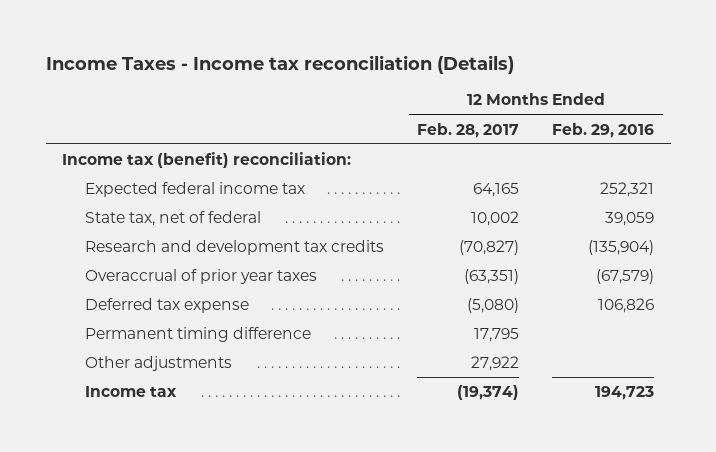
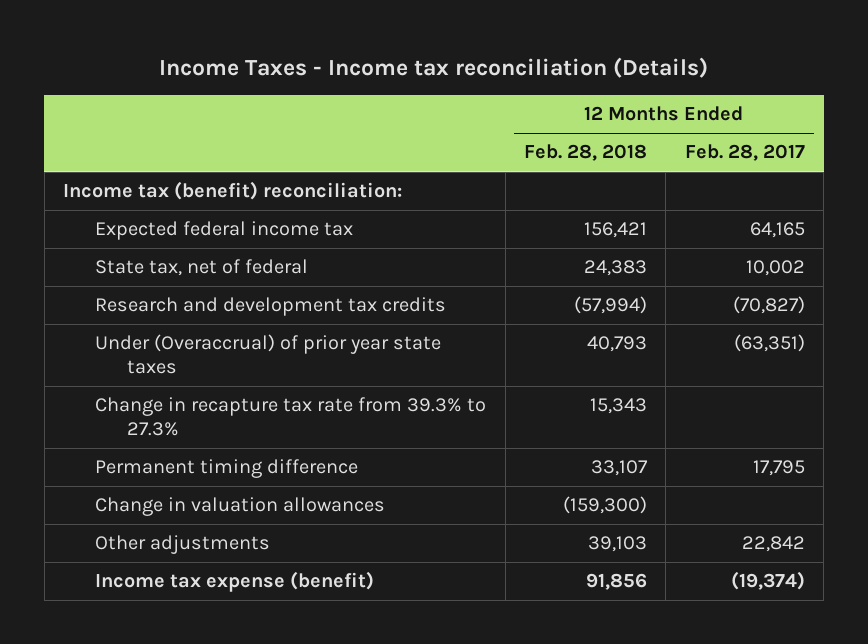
- | 12 Months Ended Feb. 28, 2017 | 12 Months Ended Feb. 29, 2016
+ | 12 Months Ended Feb. 28, 2018 | 12 Months Ended Feb. 28, 2017
- Overaccrual of prior year taxes | (63,351) | (67,579)
- Deferred tax expense | (5,080) | 106,826
+ Under (Overaccrual) of prior year state taxes | 40,793 | (63,351)
+ Change in recapture tax rate from 39.3% to 27.3% | 15,343 |
- Other adjustments | 27,922 |
- Income tax | (19,374) | 194,723
+ Change in valuation allowances | (159,300) |
+ Other adjustments | 39,103 | 22,842
+ Income tax expense (benefit) | 91,856 | (19,374)

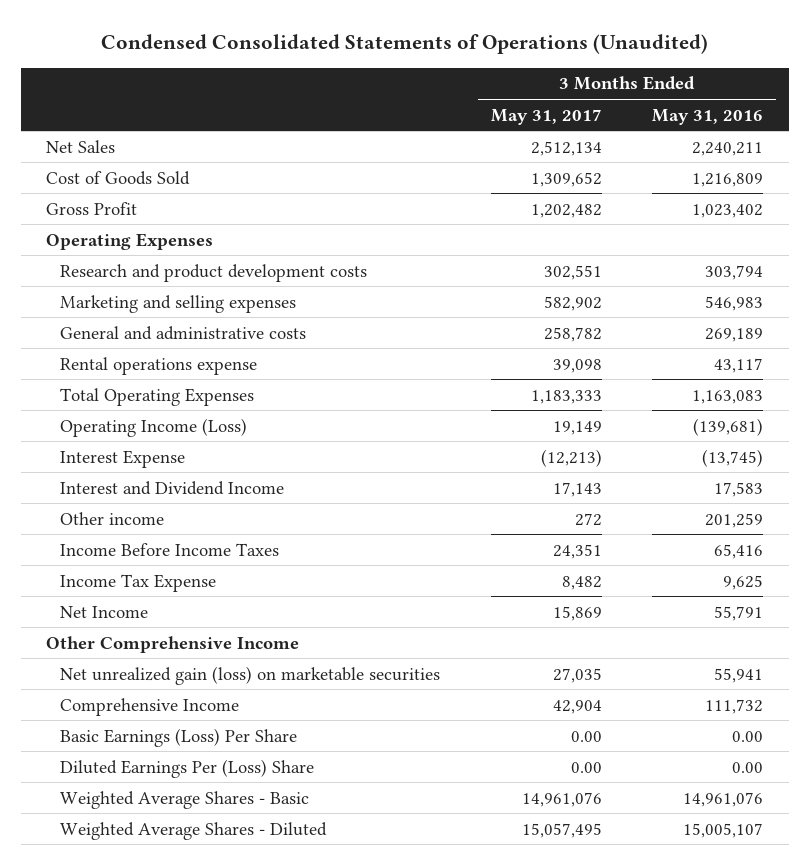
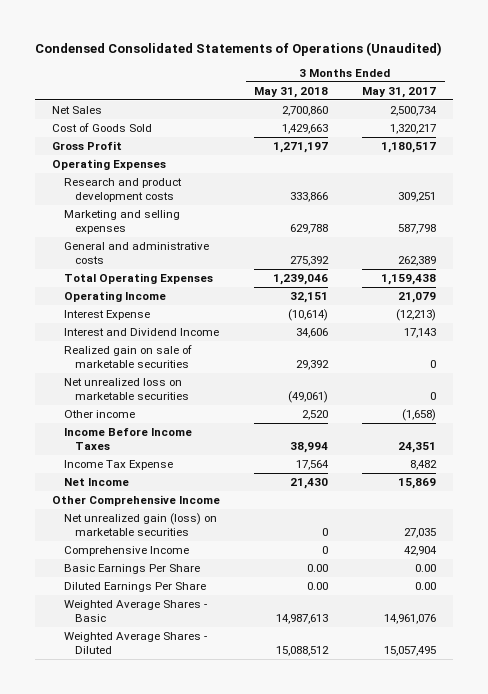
- | 3 Months Ended May 31, 2017 | 3 Months Ended May 31, 2016
+ | 3 Months Ended May 31, 2018 | 3 Months Ended May 31, 2017
- Net Sales | 2,512,134 | 2,240,211
- Cost of Goods Sold | 1,309,652 | 1,216,809
- Gross Profit | 1,202,482 | 1,023,402
+ Net Sales | 2,700,860 | 2,500,734
+ Cost of Goods Sold | 1,429,663 | 1,320,217
+ Gross Profit | 1,271,197 | 1,180,517
- Research and product development costs | 302,551 | 303,794
- Marketing and selling expenses | 582,902 | 546,983
- General and administrative costs | 258,782 | 269,189
- Rental operations expense | 39,098 | 43,117
- Total Operating Expenses | 1,183,333 | 1,163,083
- Operating Income (Loss) | 19,149 | (139,681)
+ Research and product development costs | 333,866 | 309,251
+ Marketing and selling expenses | 629,788 | 587,798
+ General and administrative costs | 275,392 | 262,389
+ Total Operating Expenses | 1,239,046 | 1,159,438
+ Operating Income | 32,151 | 21,079
- Other income | 272 | 201,259
+ Realized gain on sale of marketable securities | 29,392 | 0
+ Net unrealized loss on marketable securities | (49,061) | 0
+ Other income | 2,520 | (1,658)
- Basic Earnings (Loss) Per Share | 0.00 | 0.00
- Diluted Earnings Per (Loss) Share | 0.00 | 0.00
+ Basic Earnings Per Share | 0.00 | 0.00
+ Diluted Earnings Per Share | 0.00 | 0.00

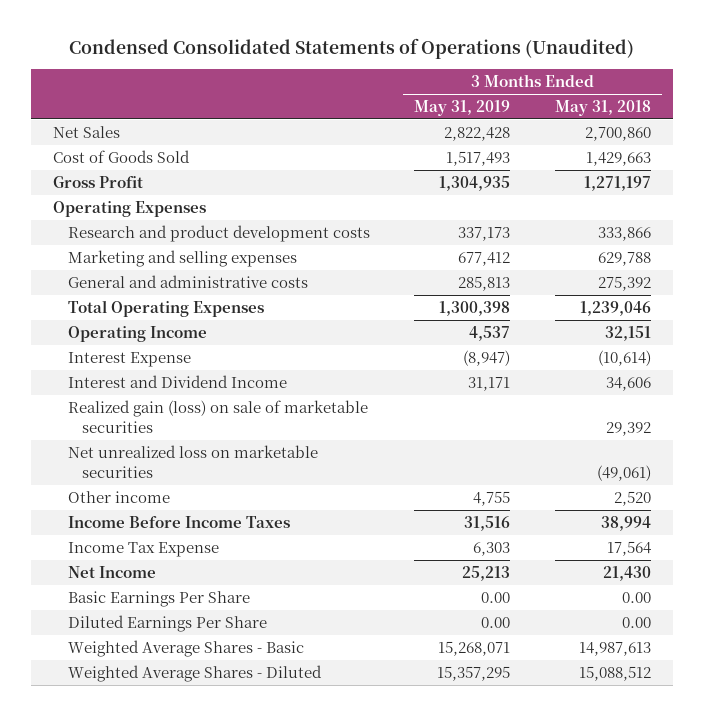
- | 3 Months Ended May 31, 2018 | 3 Months Ended May 31, 2017
+ | 3 Months Ended May 31, 2019 | 3 Months Ended May 31, 2018
- Realized gain on sale of marketable securities | 29,392 | 0
+ Realized gain (loss) on sale of marketable securities | | 29,392
- Other Comprehensive Income
- Net unrealized gain (loss) on marketable securities | 0 | 27,035
- Comprehensive Income | 0 | 42,904

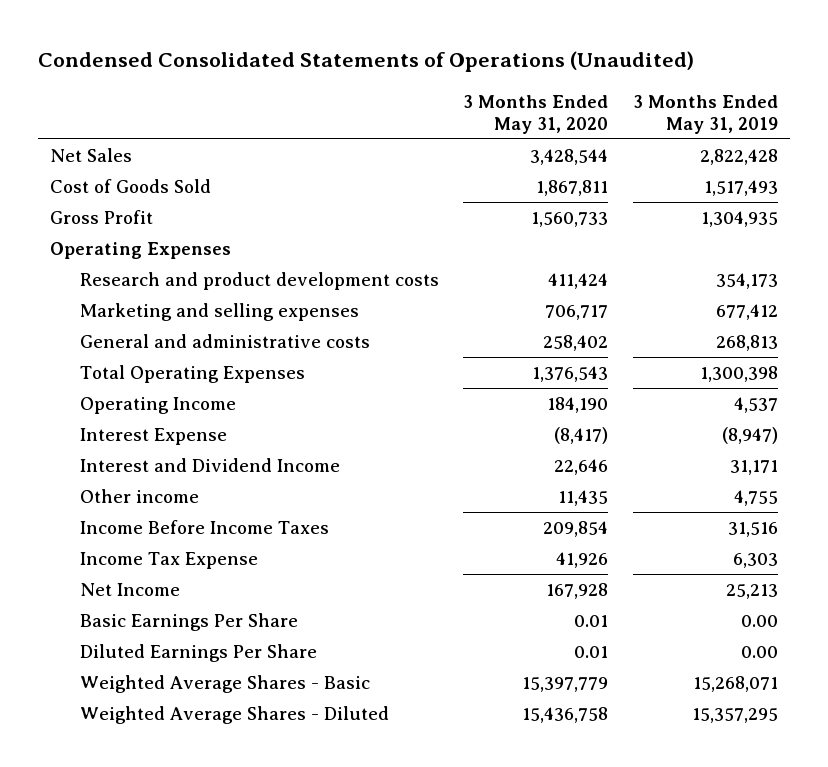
- | 3 Months Ended May 31, 2019 | 3 Months Ended May 31, 2018
+ | 3 Months Ended May 31, 2020 | 3 Months Ended May 31, 2019
- Research and product development costs | 337,173 | 333,866
+ Research and product development costs | 411,424 | 354,173
- General and administrative costs | 285,813 | 275,392
+ General and administrative costs | 258,402 | 268,813
- Realized gain (loss) on sale of marketable securities | | 29,392
- Net unrealized loss on marketable securities | | (49,061)

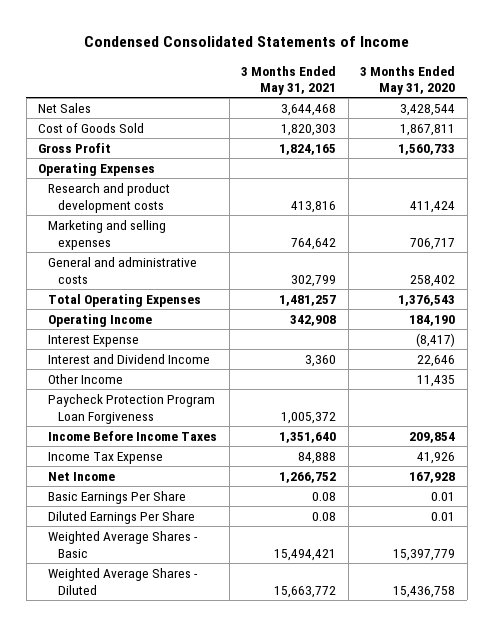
- Condensed Consolidated Statements of Operations (Unaudited)
+ Condensed Consolidated Statements of Income
- | 3 Months Ended May 31, 2020 | 3 Months Ended May 31, 2019
+ | 3 Months Ended May 31, 2021 | 3 Months Ended May 31, 2020
- Other income | 11,435 | 4,755
+ Other Income | | 11,435
+ Paycheck Protection Program Loan Forgiveness | 1,005,372 |

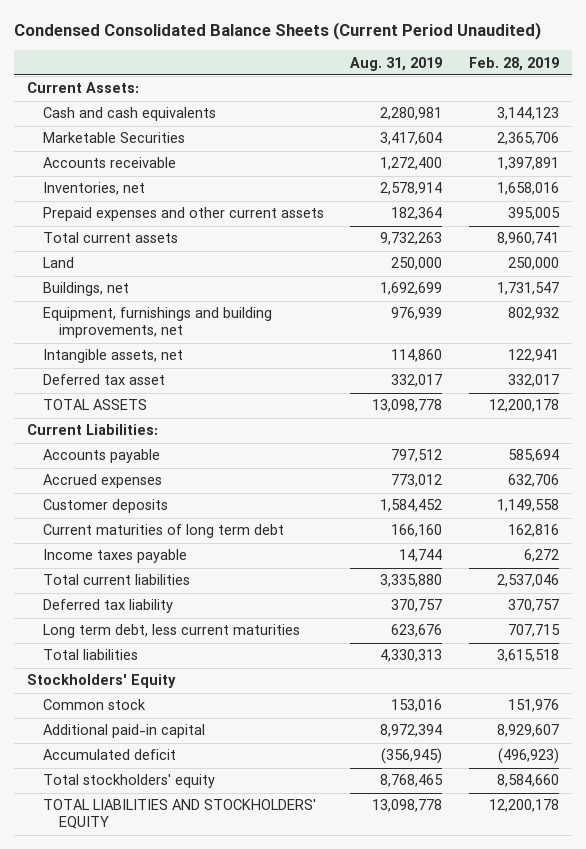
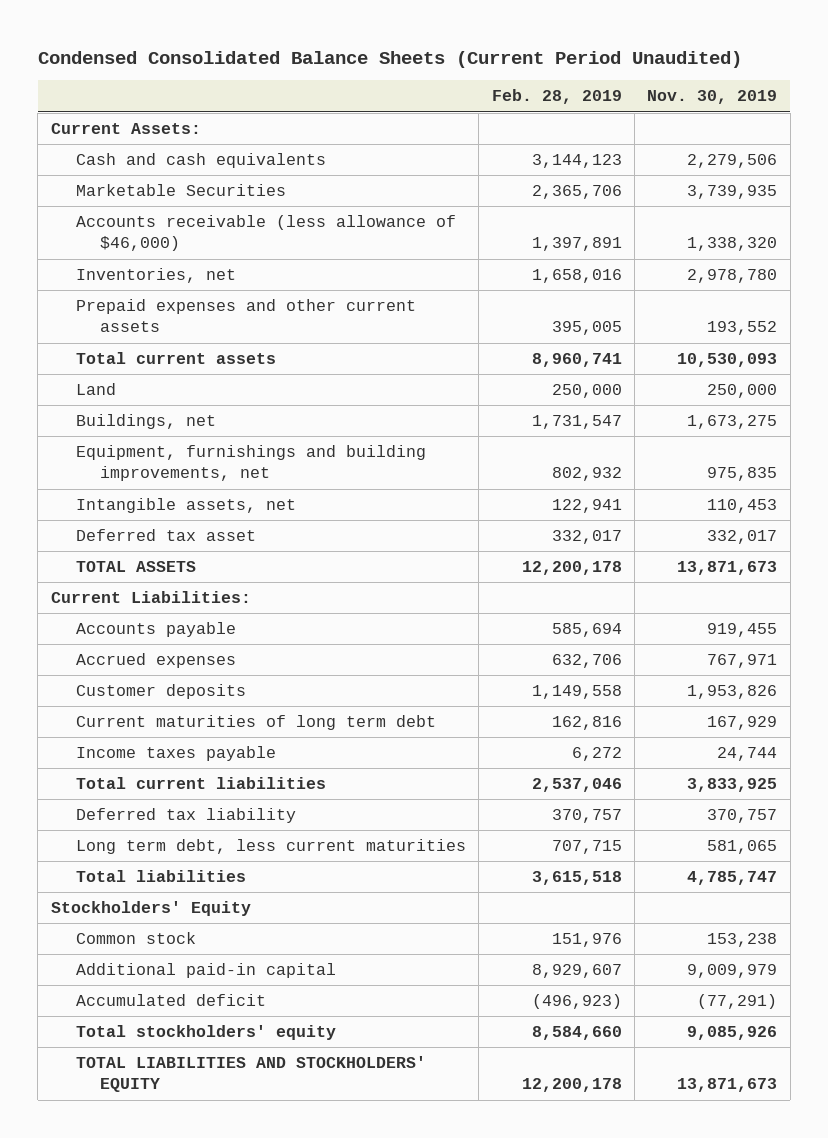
- | Aug. 31, 2019 | Feb. 28, 2019
+ | Feb. 28, 2019 | Nov. 30, 2019
- Accounts receivable | 1,272,400 | 1,397,891
+ Accounts receivable (less allowance of $46,000) | 1,397,891 | 1,338,320

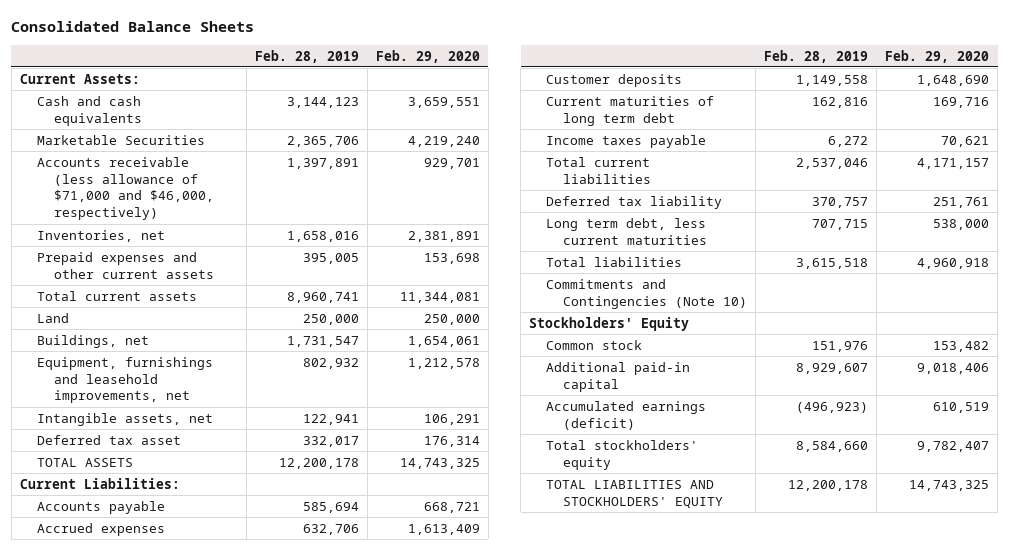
- Condensed Consolidated Balance Sheets (Current Period Unaudited)
+ Consolidated Balance Sheets
- | Feb. 28, 2019 | Nov. 30, 2019
+ | Feb. 28, 2019 | Feb. 29, 2020
- Accounts receivable (less allowance of $46,000) | 1,397,891 | 1,338,320
+ Accounts receivable (less allowance of $71,000 and $46,000, respectively) | 1,397,891 | 929,701
- Equipment, furnishings and building improvements, net | 802,932 | 975,835
+ Equipment, furnishings and leasehold improvements, net | 802,932 | 1,212,578
+ Commitments and Contingencies (Note 10)
- Accumulated deficit | (496,923) | (77,291)
+ Accumulated earnings (deficit) | (496,923) | 610,519

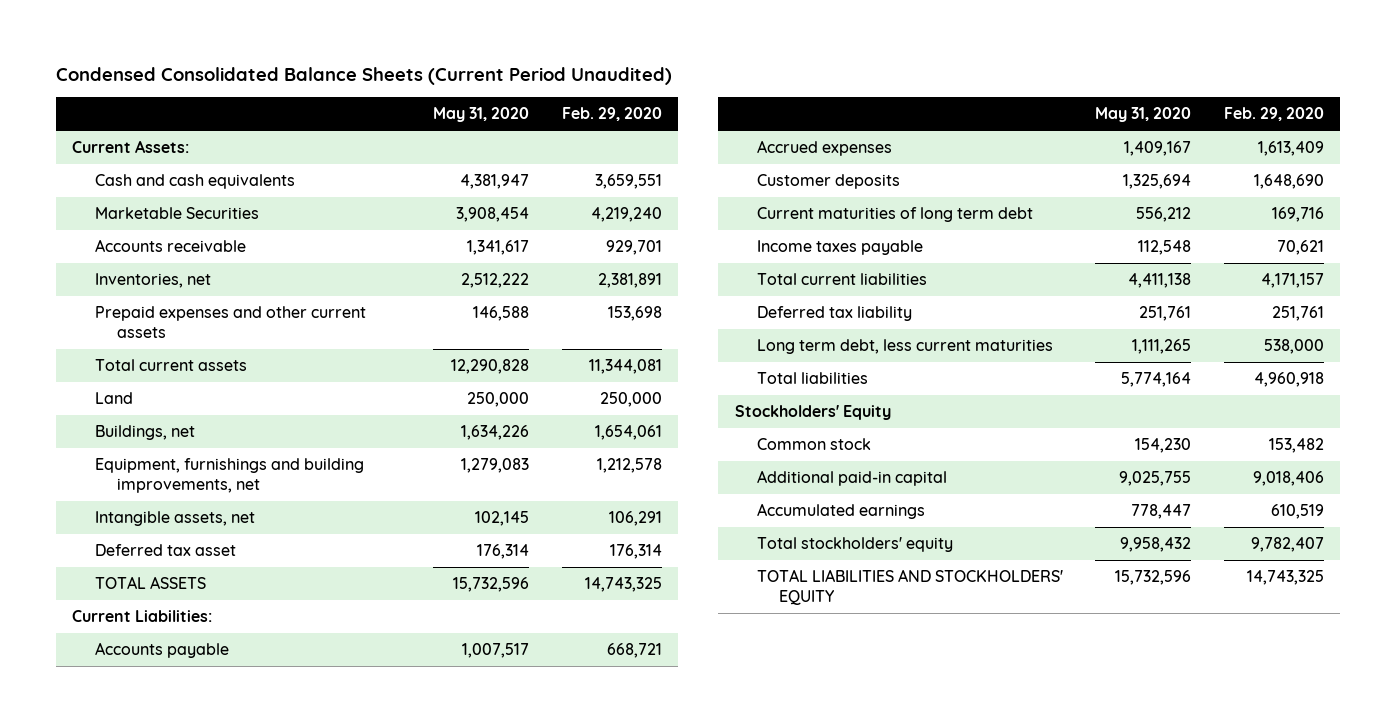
- Consolidated Balance Sheets
+ Condensed Consolidated Balance Sheets (Current Period Unaudited)
- | Feb. 28, 2019 | Feb. 29, 2020
+ | May 31, 2020 | Feb. 29, 2020
- Accounts receivable (less allowance of $71,000 and $46,000, respectively) | 1,397,891 | 929,701
+ Accounts receivable | 1,341,617 | 929,701
- Equipment, furnishings and leasehold improvements, net | 802,932 | 1,212,578
+ Equipment, furnishings and building improvements, net | 1,279,083 | 1,212,578
- Commitments and Contingencies (Note 10)
- Accumulated earnings (deficit) | (496,923) | 610,519
+ Accumulated earnings | 778,447 | 610,519

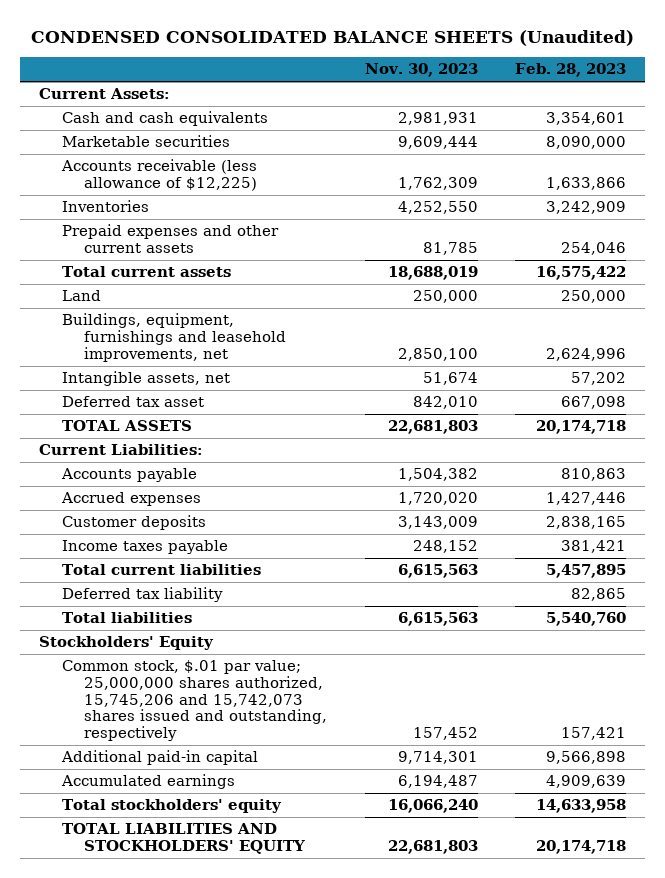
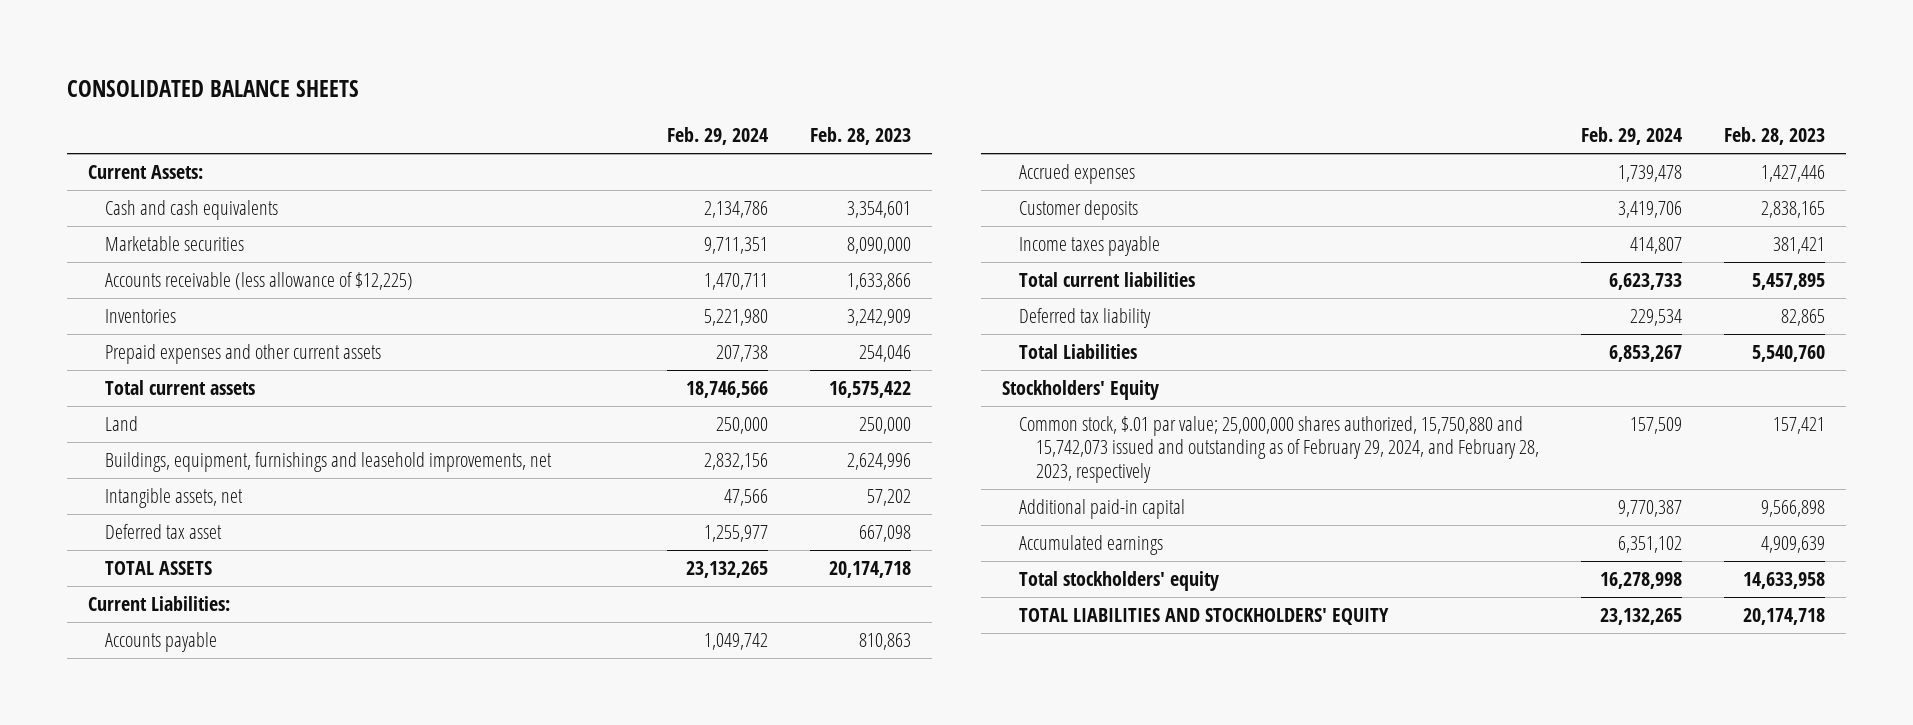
- CONDENSED CONSOLIDATED BALANCE SHEETS (Unaudited)
+ CONSOLIDATED BALANCE SHEETS
- | Nov. 30, 2023 | Feb. 28, 2023
+ | Feb. 29, 2024 | Feb. 28, 2023
- Total liabilities | 6,615,563 | 5,540,760
+ Total Liabilities | 6,853,267 | 5,540,760
- Common stock, $.01 par value; 25,000,000 shares authorized, 15,745,206 and 15,742,073 shares issued and outstanding, respectively | 157,452 | 157,421
+ Common stock, $.01 par value; 25,000,000 shares authorized, 15,750,880 and 15,742,073 issued and outstanding as of February 29, 2024, and February 28, 2023, respectively | 157,509 | 157,421

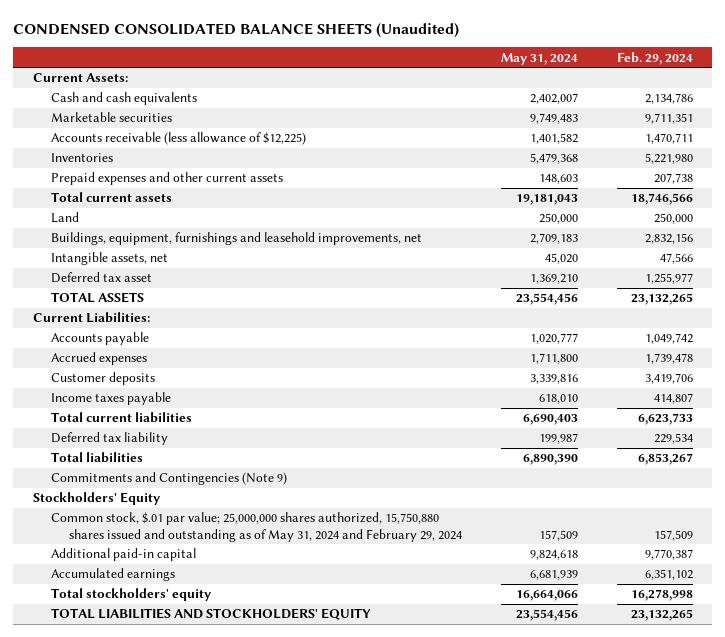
- CONSOLIDATED BALANCE SHEETS
+ CONDENSED CONSOLIDATED BALANCE SHEETS (Unaudited)
- | Feb. 29, 2024 | Feb. 28, 2023
+ | May 31, 2024 | Feb. 29, 2024
- Total Liabilities | 6,853,267 | 5,540,760
+ Total liabilities | 6,890,390 | 6,853,267
+ Commitments and Contingencies (Note 9)
- Common stock, $.01 par value; 25,000,000 shares authorized, 15,750,880 and 15,742,073 issued and outstanding as of February 29, 2024, and February 28, 2023, respectively | 157,509 | 157,421
+ Common stock, $.01 par value; 25,000,000 shares authorized, 15,750,880 shares issued and outstanding as of May 31, 2024 and February 29, 2024 | 157,509 | 157,509

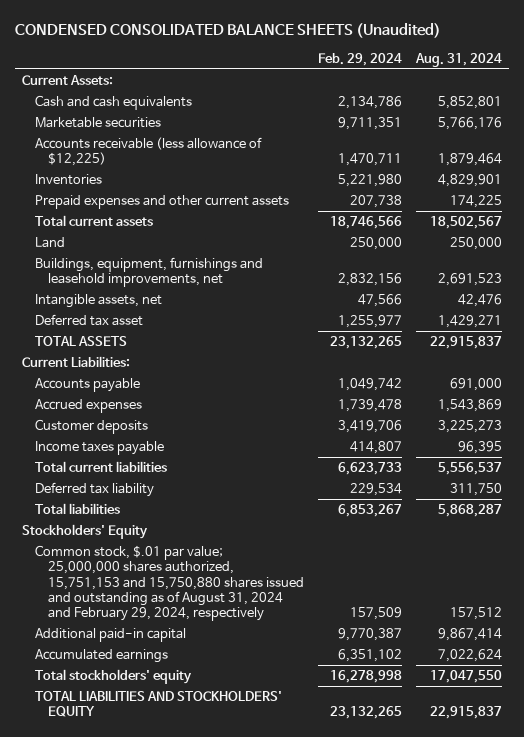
- | May 31, 2024 | Feb. 29, 2024
+ | Feb. 29, 2024 | Aug. 31, 2024
- Commitments and Contingencies (Note 9)
- Common stock, $.01 par value; 25,000,000 shares authorized, 15,750,880 shares issued and outstanding as of May 31, 2024 and February 29, 2024 | 157,509 | 157,509
+ Common stock, $.01 par value; 25,000,000 shares authorized, 15,751,153 and 15,750,880 shares issued and outstanding as of August 31, 2024 and February 29, 2024, respectively | 157,509 | 157,512

